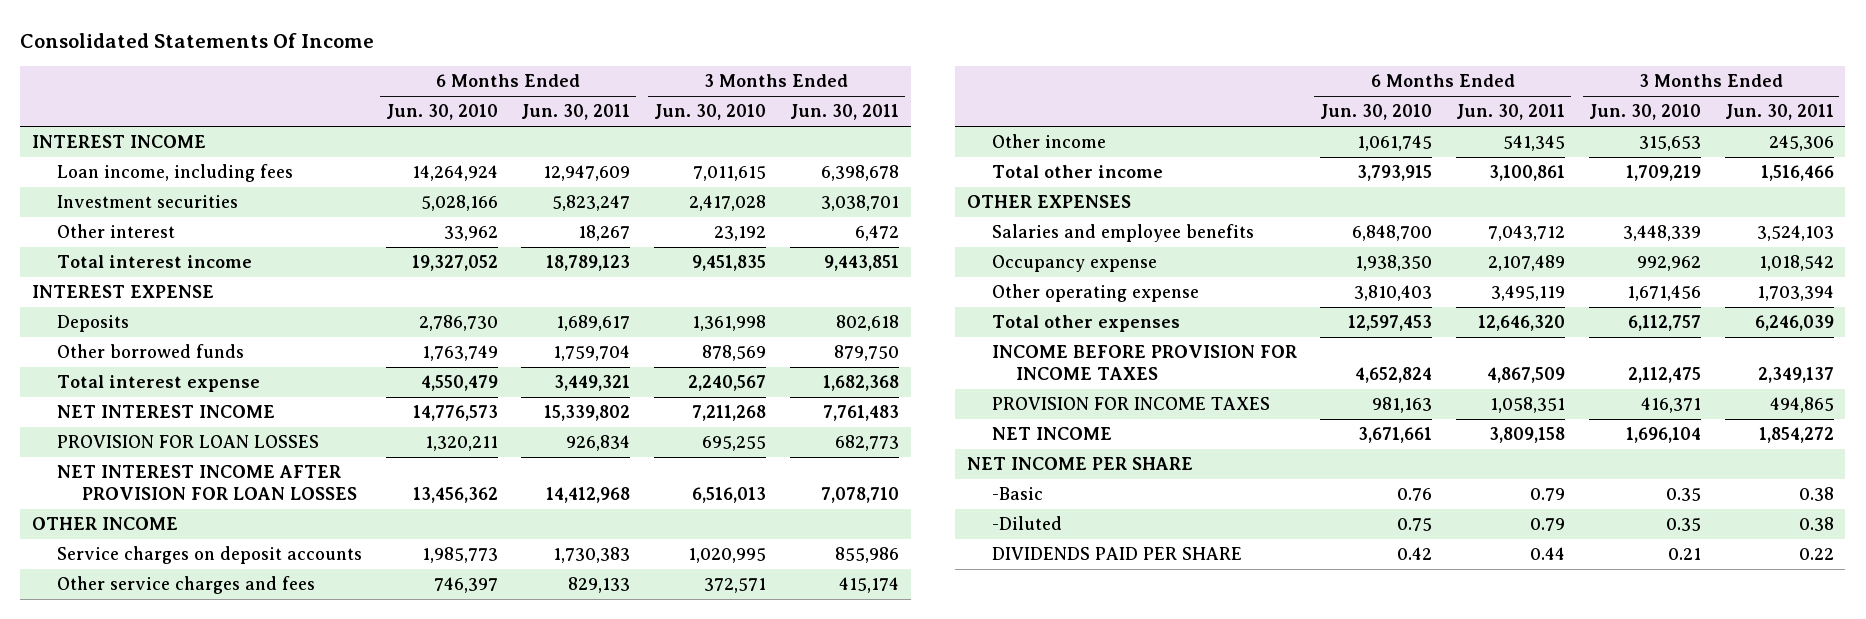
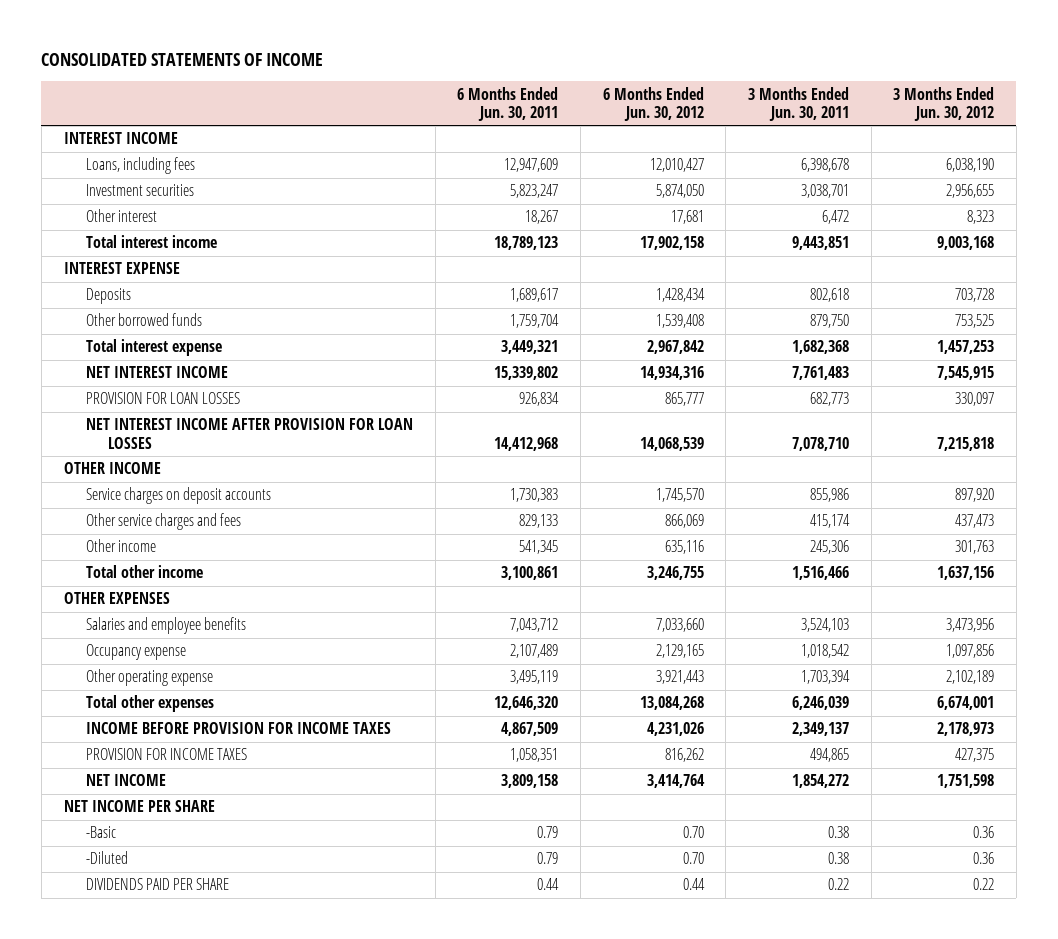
- Consolidated Statements Of Income
+ CONSOLIDATED STATEMENTS OF INCOME
- | 6 Months Ended Jun. 30, 2010 | 6 Months Ended Jun. 30, 2011 | 3 Months Ended Jun. 30, 2010 | 3 Months Ended Jun. 30, 2011
+ | 6 Months Ended Jun. 30, 2011 | 6 Months Ended Jun. 30, 2012 | 3 Months Ended Jun. 30, 2011 | 3 Months Ended Jun. 30, 2012
- Loan income, including fees | 14,264,924 | 12,947,609 | 7,011,615 | 6,398,678
+ Loans, including fees | 12,947,609 | 12,010,427 | 6,398,678 | 6,038,190

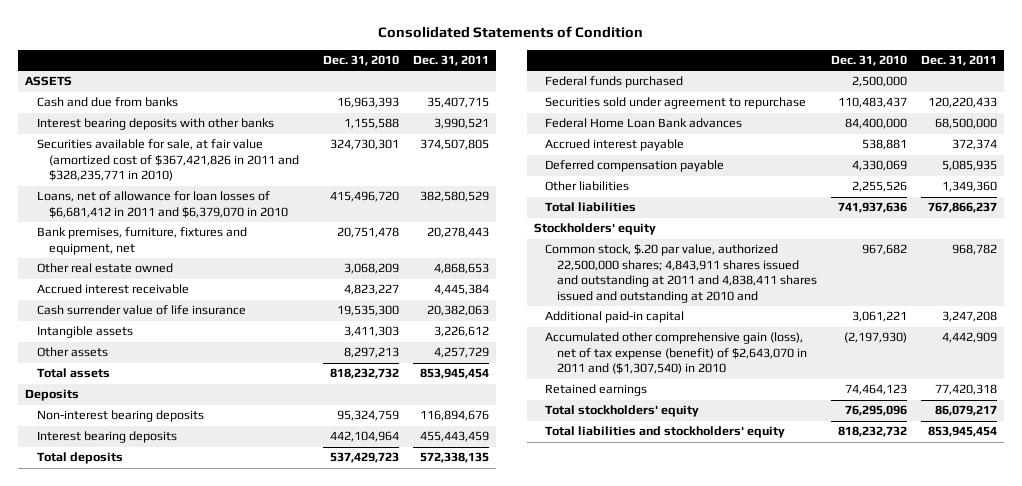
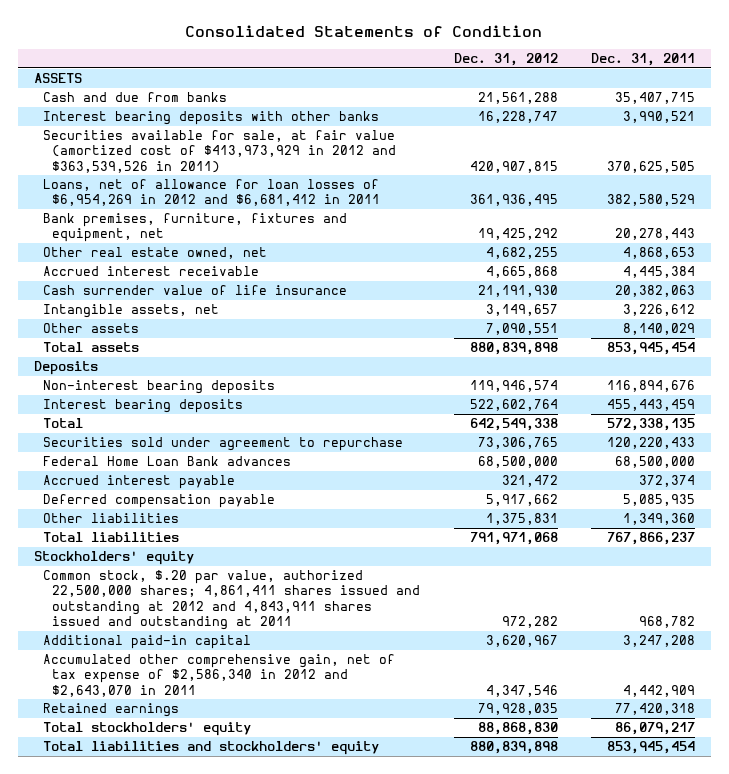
- | Dec. 31, 2010 | Dec. 31, 2011
+ | Dec. 31, 2012 | Dec. 31, 2011
- Securities available for sale, at fair value (amortized cost of $367,421,826 in 2011 and $328,235,771 in 2010) | 324,730,301 | 374,507,805
- Loans, net of allowance for loan losses of $6,681,412 in 2011 and $6,379,070 in 2010 | 415,496,720 | 382,580,529
+ Securities available for sale, at fair value (amortized cost of $413,973,929 in 2012 and $363,539,526 in 2011) | 420,907,815 | 370,625,505
+ Loans, net of allowance for loan losses of $6,954,269 in 2012 and $6,681,412 in 2011 | 361,936,495 | 382,580,529
- Other real estate owned | 3,068,209 | 4,868,653
+ Other real estate owned, net | 4,682,255 | 4,868,653
- Intangible assets | 3,411,303 | 3,226,612
- Other assets | 8,297,213 | 4,257,729
+ Intangible assets, net | 3,149,657 | 3,226,612
+ Other assets | 7,090,551 | 8,140,029
- Total deposits | 537,429,723 | 572,338,135
- Federal funds purchased | 2,500,000 |
+ Total | 642,549,338 | 572,338,135
- Common stock, $.20 par value, authorized 22,500,000 shares; 4,843,911 shares issued and outstanding at 2011 and 4,838,411 shares issued and outstanding at 2010 and | 967,682 | 968,782
+ Common stock, $.20 par value, authorized 22,500,000 shares; 4,861,411 shares issued and outstanding at 2012 and 4,843,911 shares issued and outstanding at 2011 | 972,282 | 968,782
- Accumulated other comprehensive gain (loss), net of tax expense (benefit) of $2,643,070 in 2011 and ($1,307,540) in 2010 | (2,197,930) | 4,442,909
+ Accumulated other comprehensive gain, net of tax expense of $2,586,340 in 2012 and $2,643,070 in 2011 | 4,347,546 | 4,442,909

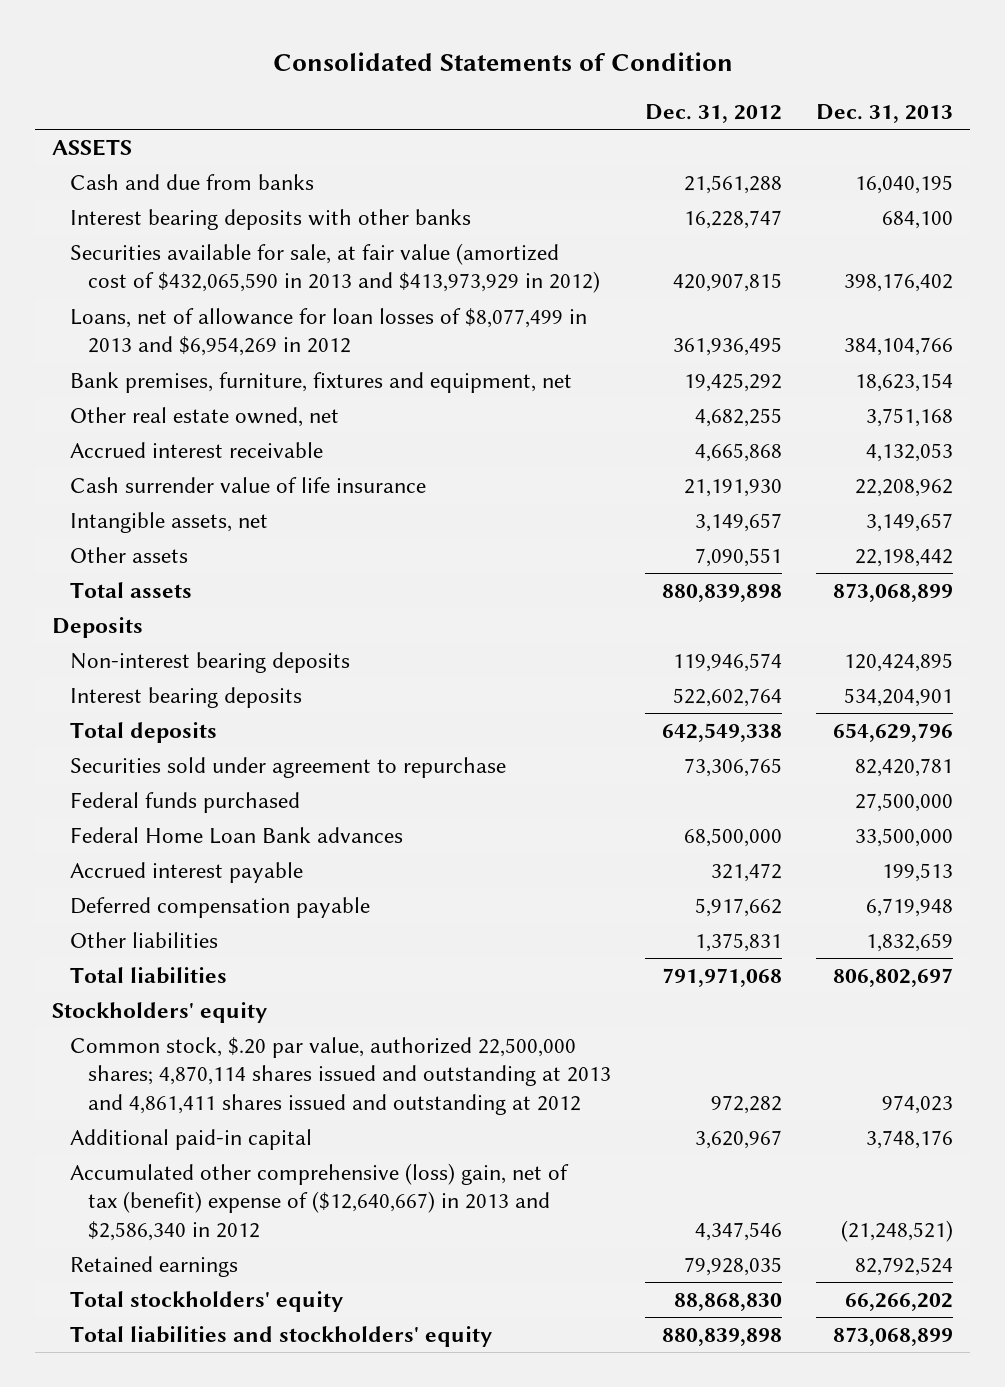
- | Dec. 31, 2012 | Dec. 31, 2011
+ | Dec. 31, 2012 | Dec. 31, 2013
- Securities available for sale, at fair value (amortized cost of $413,973,929 in 2012 and $363,539,526 in 2011) | 420,907,815 | 370,625,505
- Loans, net of allowance for loan losses of $6,954,269 in 2012 and $6,681,412 in 2011 | 361,936,495 | 382,580,529
+ Securities available for sale, at fair value (amortized cost of $432,065,590 in 2013 and $413,973,929 in 2012) | 420,907,815 | 398,176,402
+ Loans, net of allowance for loan losses of $8,077,499 in 2013 and $6,954,269 in 2012 | 361,936,495 | 384,104,766
- Total | 642,549,338 | 572,338,135
+ Total deposits | 642,549,338 | 654,629,796
+ Federal funds purchased | | 27,500,000
- Common stock, $.20 par value, authorized 22,500,000 shares; 4,861,411 shares issued and outstanding at 2012 and 4,843,911 shares issued and outstanding at 2011 | 972,282 | 968,782
+ Common stock, $.20 par value, authorized 22,500,000 shares; 4,870,114 shares issued and outstanding at 2013 and 4,861,411 shares issued and outstanding at 2012 | 972,282 | 974,023
- Accumulated other comprehensive gain, net of tax expense of $2,586,340 in 2012 and $2,643,070 in 2011 | 4,347,546 | 4,442,909
+ Accumulated other comprehensive (loss) gain, net of tax (benefit) expense of ($12,640,667) in 2013 and $2,586,340 in 2012 | 4,347,546 | (21,248,521)

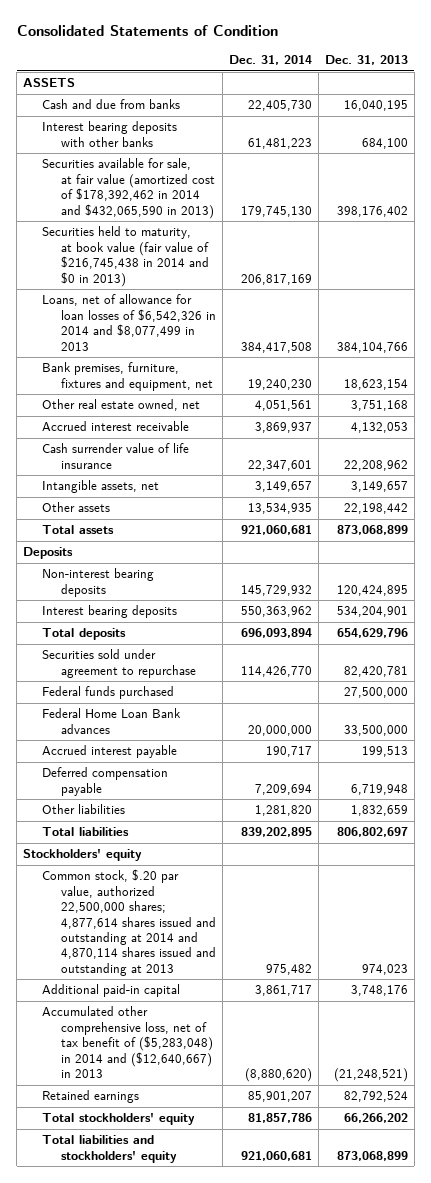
- | Dec. 31, 2012 | Dec. 31, 2013
+ | Dec. 31, 2014 | Dec. 31, 2013
- Securities available for sale, at fair value (amortized cost of $432,065,590 in 2013 and $413,973,929 in 2012) | 420,907,815 | 398,176,402
- Loans, net of allowance for loan losses of $8,077,499 in 2013 and $6,954,269 in 2012 | 361,936,495 | 384,104,766
+ Securities available for sale, at fair value (amortized cost of $178,392,462 in 2014 and $432,065,590 in 2013) | 179,745,130 | 398,176,402
+ Securities held to maturity, at book value (fair value of $216,745,438 in 2014 and $0 in 2013) | 206,817,169 |
+ Loans, net of allowance for loan losses of $6,542,326 in 2014 and $8,077,499 in 2013 | 384,417,508 | 384,104,766
- Common stock, $.20 par value, authorized 22,500,000 shares; 4,870,114 shares issued and outstanding at 2013 and 4,861,411 shares issued and outstanding at 2012 | 972,282 | 974,023
+ Common stock, $.20 par value, authorized 22,500,000 shares; 4,877,614 shares issued and outstanding at 2014 and 4,870,114 shares issued and outstanding at 2013 | 975,482 | 974,023
- Accumulated other comprehensive (loss) gain, net of tax (benefit) expense of ($12,640,667) in 2013 and $2,586,340 in 2012 | 4,347,546 | (21,248,521)
+ Accumulated other comprehensive loss, net of tax benefit of ($5,283,048) in 2014 and ($12,640,667) in 2013 | (8,880,620) | (21,248,521)

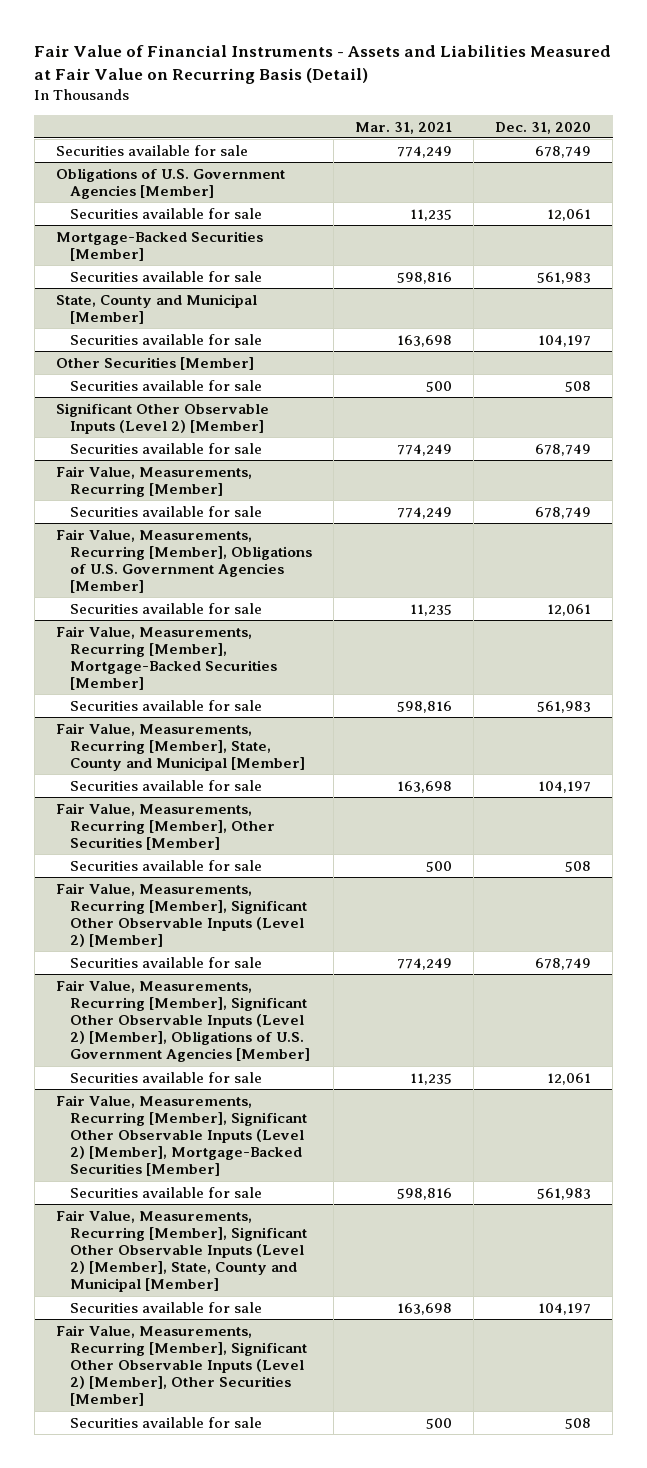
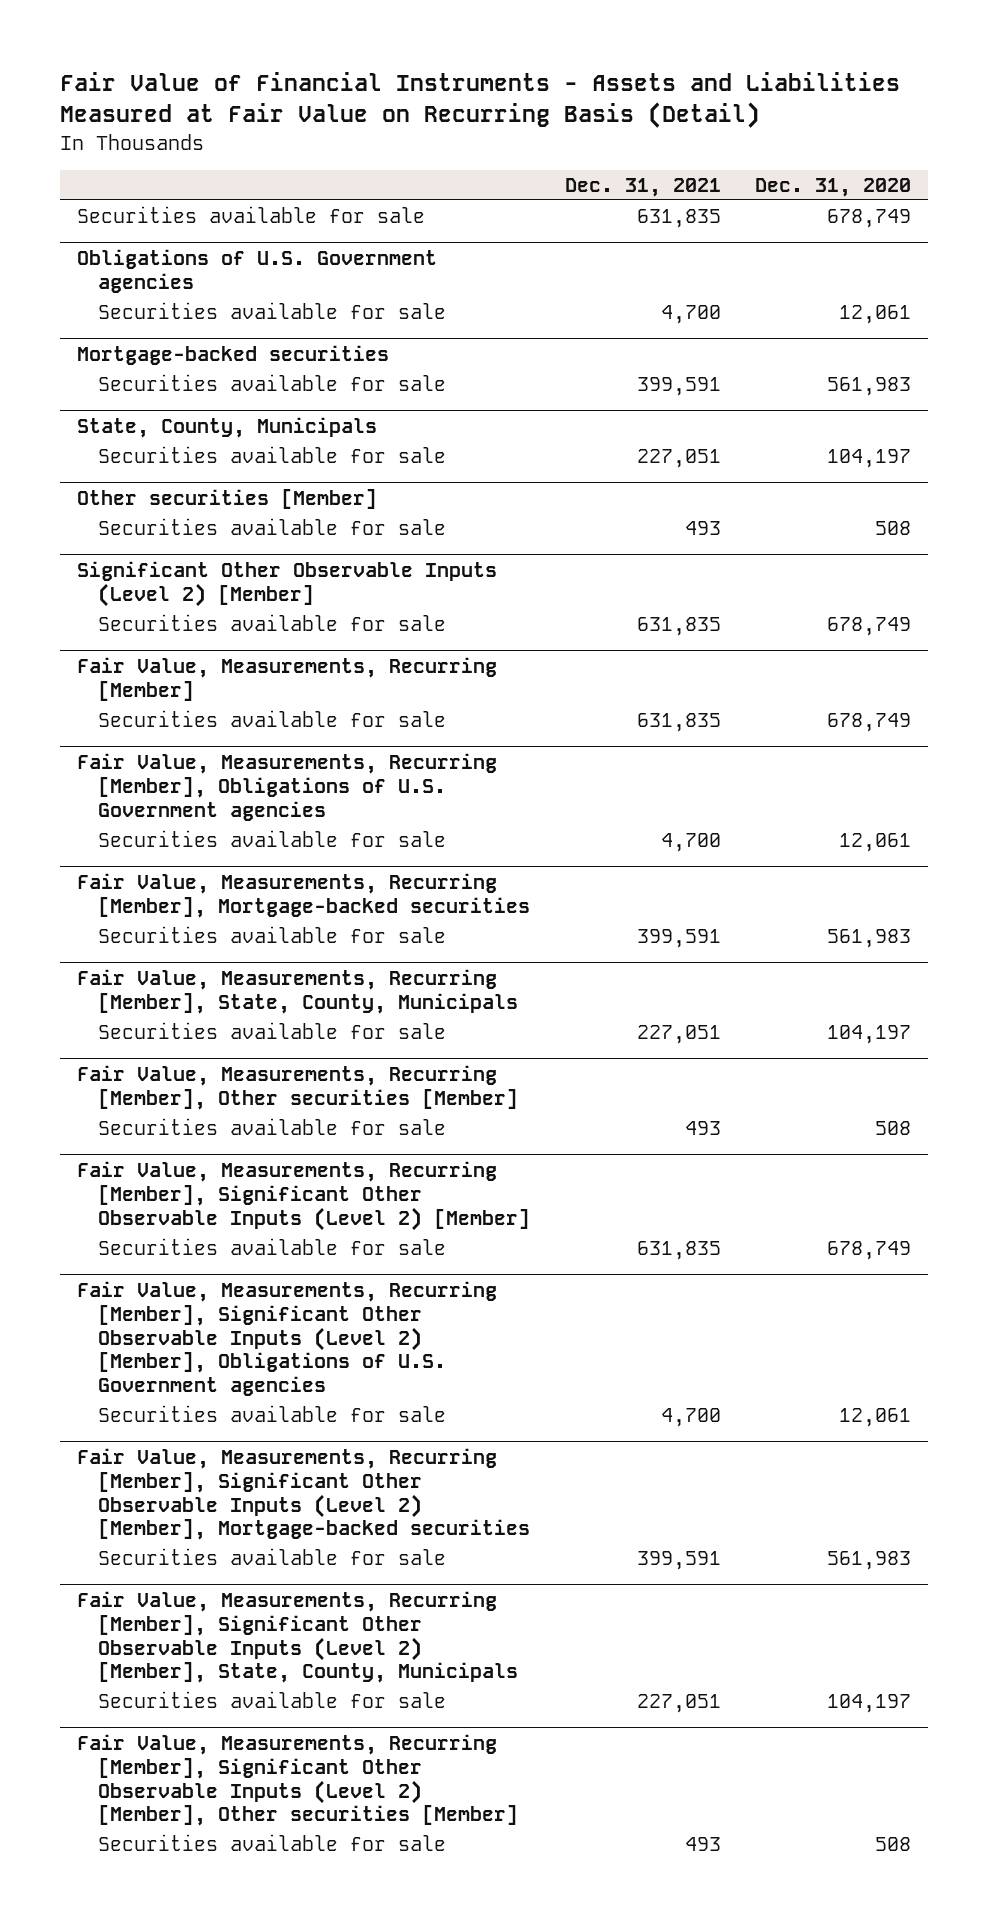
- | Mar. 31, 2021 | Dec. 31, 2020
+ | Dec. 31, 2021 | Dec. 31, 2020
- Obligations of U.S. Government Agencies [Member]
+ Obligations of U.S. Government agencies
- Mortgage-Backed Securities [Member]
+ Mortgage-backed securities
- State, County and Municipal [Member]
+ State, County, Municipals
- Other Securities [Member]
+ Other securities [Member]
- Fair Value, Measurements, Recurring [Member], Obligations of U.S. Government Agencies [Member]
+ Fair Value, Measurements, Recurring [Member], Obligations of U.S. Government agencies
- Fair Value, Measurements, Recurring [Member], Mortgage-Backed Securities [Member]
+ Fair Value, Measurements, Recurring [Member], Mortgage-backed securities
- Fair Value, Measurements, Recurring [Member], State, County and Municipal [Member]
+ Fair Value, Measurements, Recurring [Member], State, County, Municipals
- Fair Value, Measurements, Recurring [Member], Other Securities [Member]
+ Fair Value, Measurements, Recurring [Member], Other securities [Member]
- Fair Value, Measurements, Recurring [Member], Significant Other Observable Inputs (Level 2) [Member], Obligations of U.S. Government Agencies [Member]
+ Fair Value, Measurements, Recurring [Member], Significant Other Observable Inputs (Level 2) [Member], Obligations of U.S. Government agencies
- Fair Value, Measurements, Recurring [Member], Significant Other Observable Inputs (Level 2) [Member], Mortgage-Backed Securities [Member]
+ Fair Value, Measurements, Recurring [Member], Significant Other Observable Inputs (Level 2) [Member], Mortgage-backed securities
- Fair Value, Measurements, Recurring [Member], Significant Other Observable Inputs (Level 2) [Member], State, County and Municipal [Member]
+ Fair Value, Measurements, Recurring [Member], Significant Other Observable Inputs (Level 2) [Member], State, County, Municipals
- Fair Value, Measurements, Recurring [Member], Significant Other Observable Inputs (Level 2) [Member], Other Securities [Member]
+ Fair Value, Measurements, Recurring [Member], Significant Other Observable Inputs (Level 2) [Member], Other securities [Member]

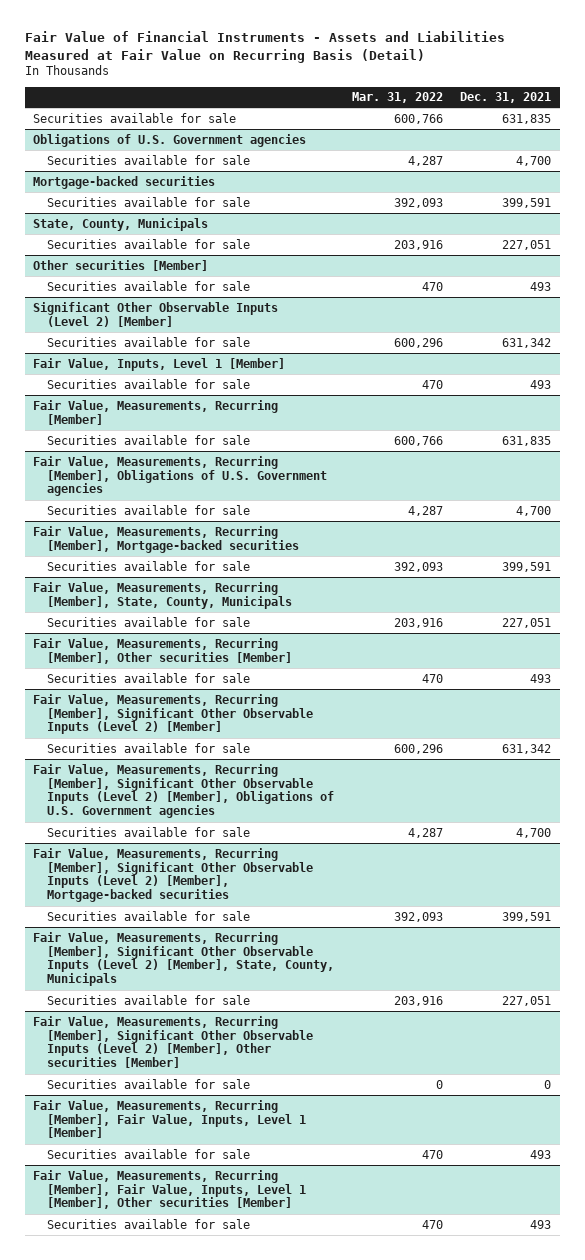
- | Dec. 31, 2021 | Dec. 31, 2020
+ | Mar. 31, 2022 | Dec. 31, 2021
@ Significant Other Observable Inputs (Level 2) [Member]
- Securities available for sale | 631,835 | 678,749
+ Securities available for sale | 600,296 | 631,342
+ Fair Value, Inputs, Level 1 [Member]
+ Securities available for sale | 470 | 493
@ Fair Value, Measurements, Recurring [Member], Significant Other Observable Inputs (Level 2) [Member]
- Securities available for sale | 631,835 | 678,749
+ Securities available for sale | 600,296 | 631,342
@ Fair Value, Measurements, Recurring [Member], Significant Other Observable Inputs (Level 2) [Member], Other securities [Member]
+ Securities available for sale | 0 | 0
+ Fair Value, Measurements, Recurring [Member], Fair Value, Inputs, Level 1 [Member]
+ Fair Value, Measurements, Recurring [Member], Fair Value, Inputs, Level 1 [Member], Other securities [Member]
+ Securities available for sale | 470 | 493

